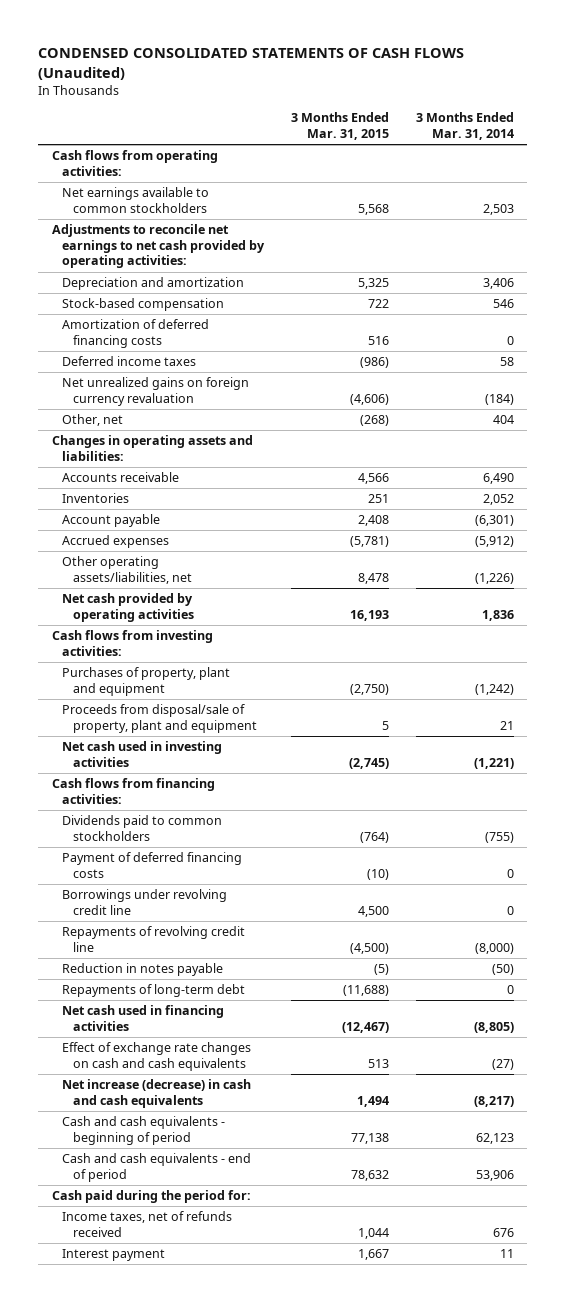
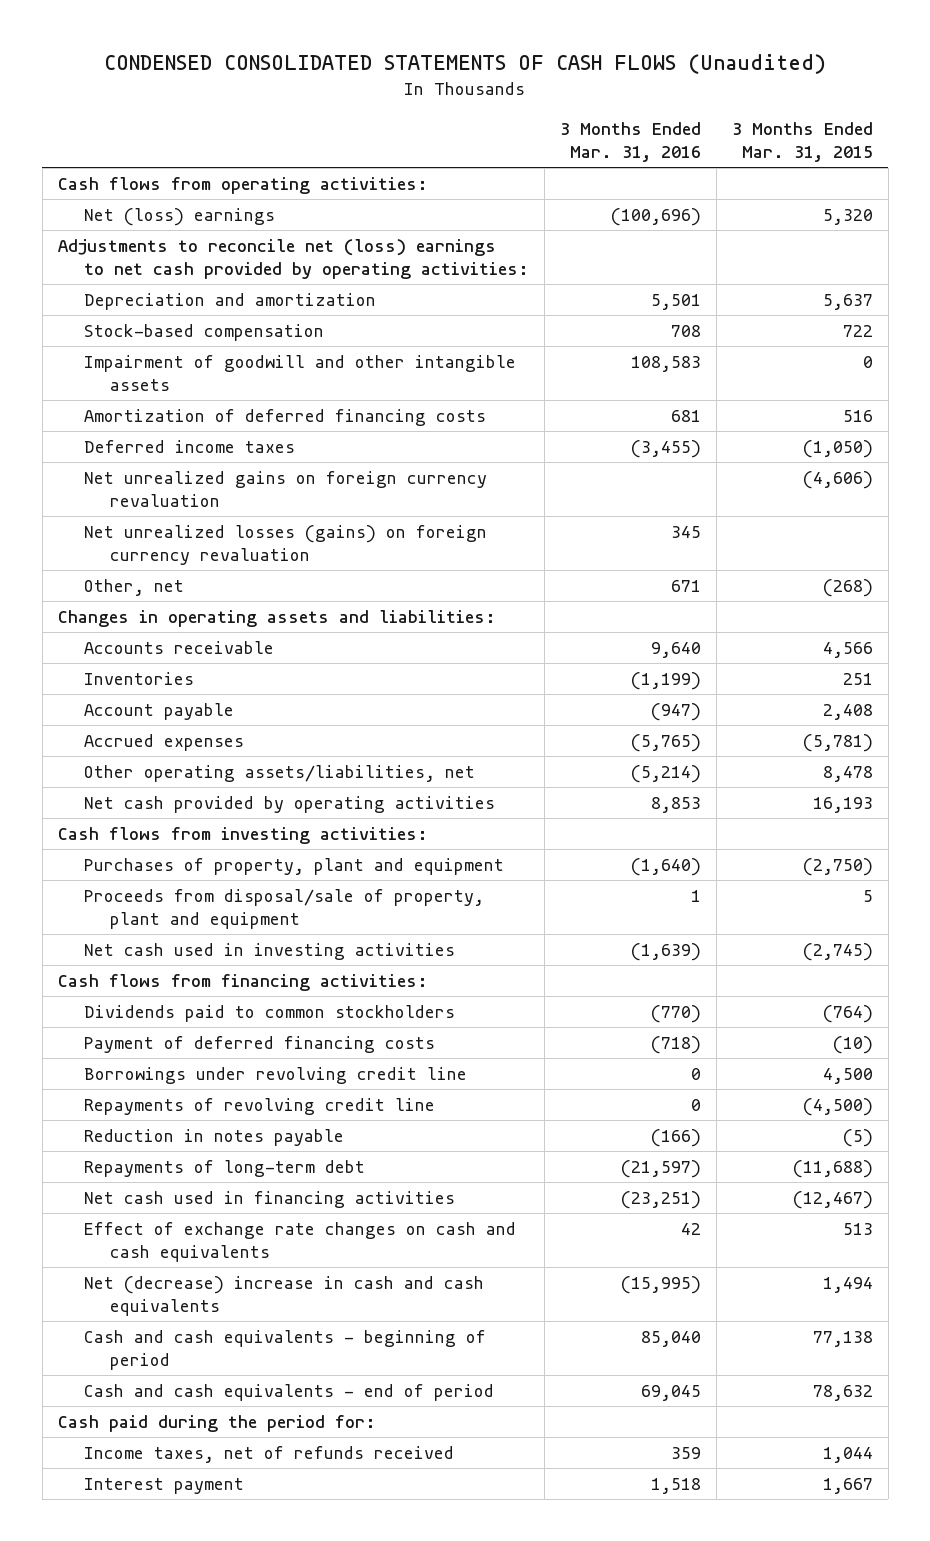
- | 3 Months Ended Mar. 31, 2015 | 3 Months Ended Mar. 31, 2014
+ | 3 Months Ended Mar. 31, 2016 | 3 Months Ended Mar. 31, 2015
- Net earnings available to common stockholders | 5,568 | 2,503
- Adjustments to reconcile net earnings to net cash provided by operating activities:
- Depreciation and amortization | 5,325 | 3,406
+ Net (loss) earnings | (100,696) | 5,320
+ Adjustments to reconcile net (loss) earnings to net cash provided by operating activities:
+ Depreciation and amortization | 5,501 | 5,637
+ Impairment of goodwill and other intangible assets | 108,583 | 0
- Deferred income taxes | (986) | 58
+ Deferred income taxes | (3,455) | (1,050)
+ Net unrealized losses (gains) on foreign currency revaluation | 345 |
- Net increase (decrease) in cash and cash equivalents | 1,494 | (8,217)
+ Net (decrease) increase in cash and cash equivalents | (15,995) | 1,494

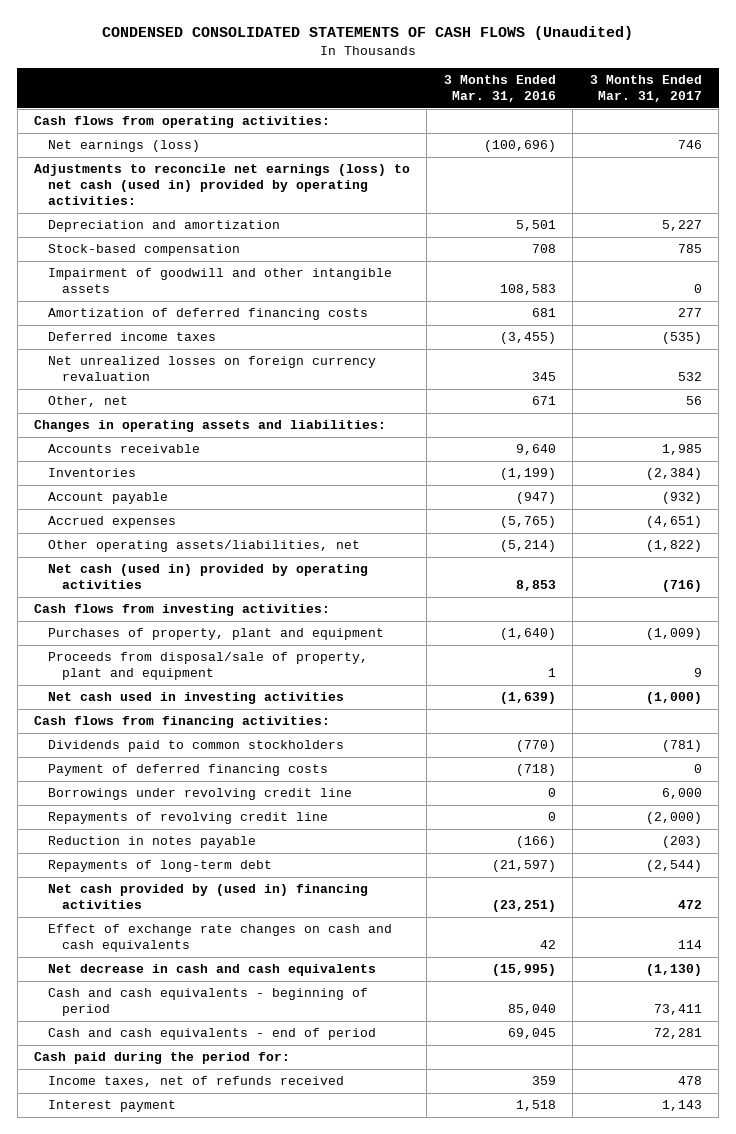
- | 3 Months Ended Mar. 31, 2016 | 3 Months Ended Mar. 31, 2015
+ | 3 Months Ended Mar. 31, 2016 | 3 Months Ended Mar. 31, 2017
- Net (loss) earnings | (100,696) | 5,320
- Adjustments to reconcile net (loss) earnings to net cash provided by operating activities:
+ Net earnings (loss) | (100,696) | 746
+ Adjustments to reconcile net earnings (loss) to net cash (used in) provided by operating activities:
- Net unrealized gains on foreign currency revaluation | | (4,606)
- Net unrealized losses (gains) on foreign currency revaluation | 345 |
+ Net unrealized losses on foreign currency revaluation | 345 | 532
- Net cash provided by operating activities | 8,853 | 16,193
+ Net cash (used in) provided by operating activities | 8,853 | (716)
- Net cash used in financing activities | (23,251) | (12,467)
+ Net cash provided by (used in) financing activities | (23,251) | 472
- Net (decrease) increase in cash and cash equivalents | (15,995) | 1,494
+ Net decrease in cash and cash equivalents | (15,995) | (1,130)

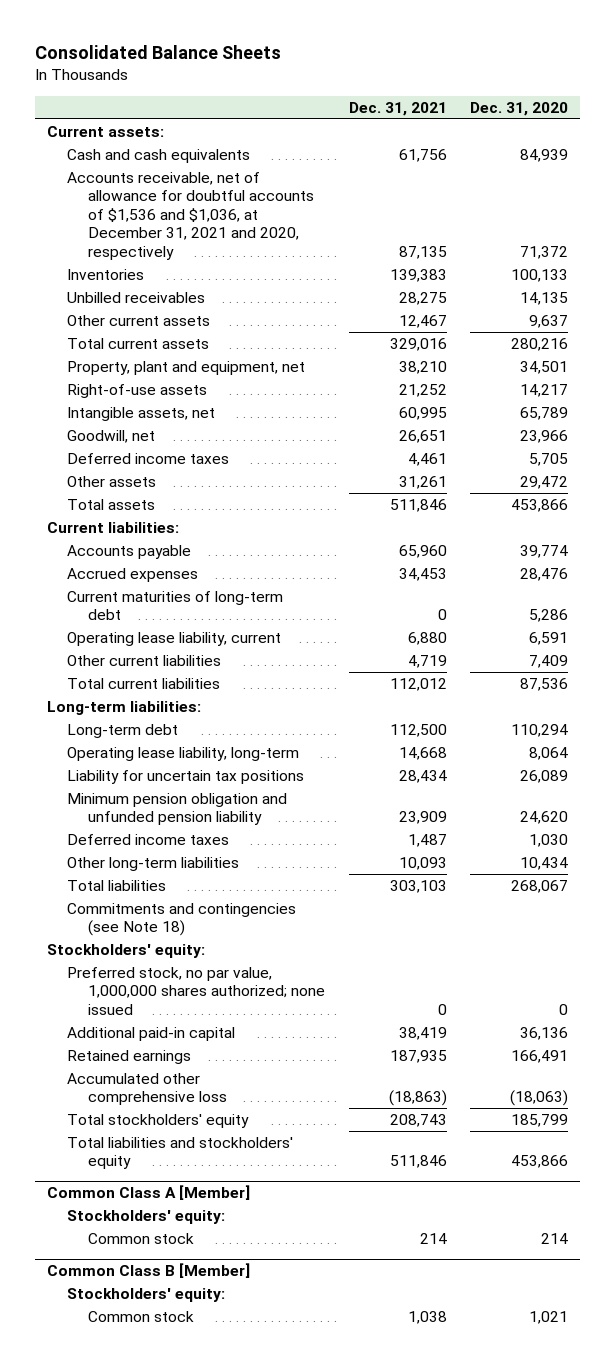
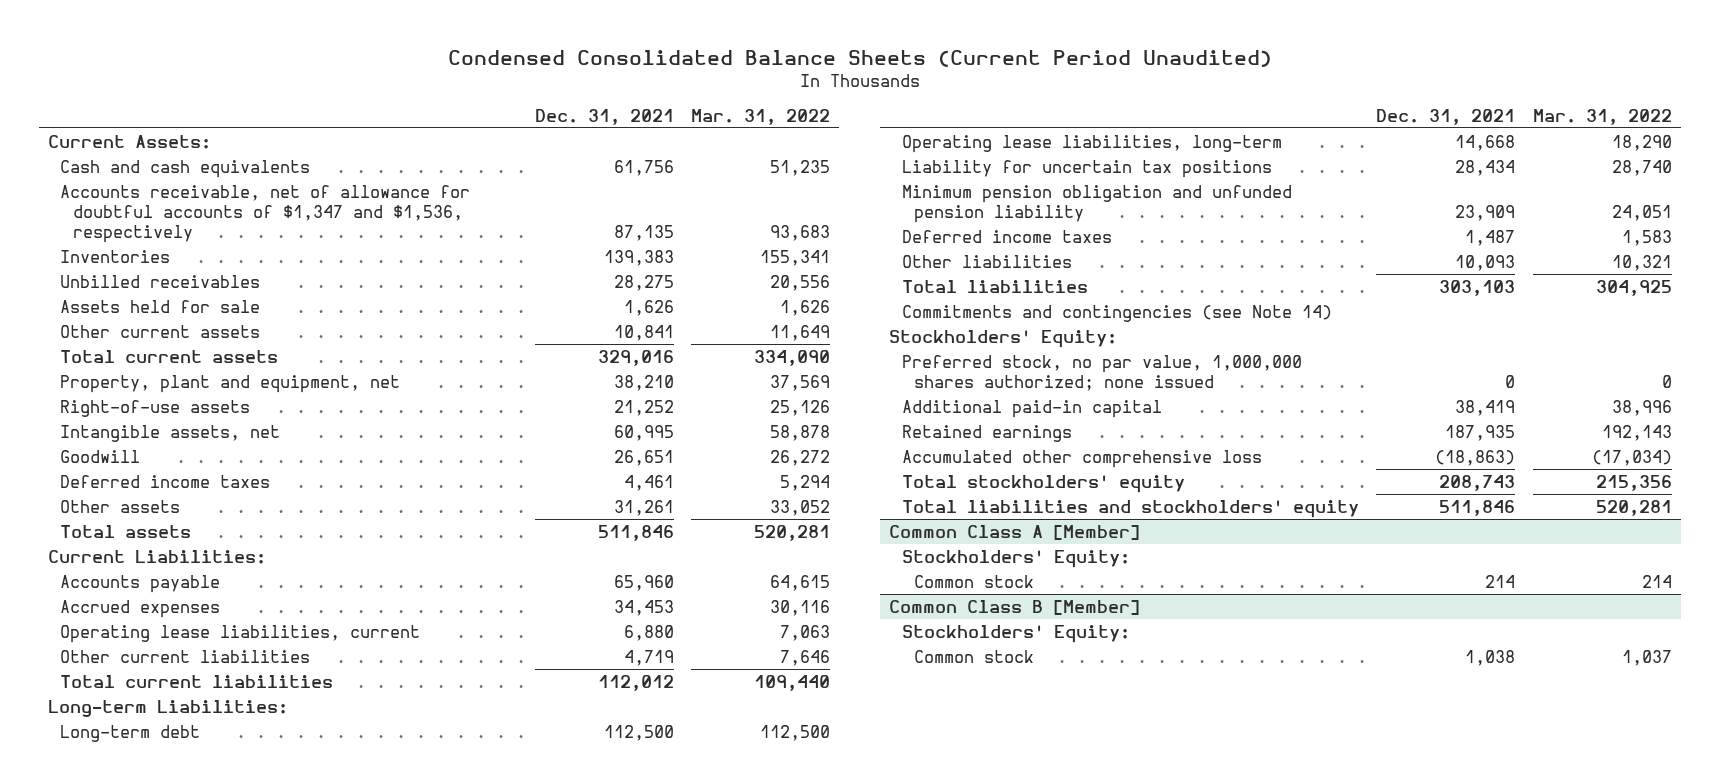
- Consolidated Balance Sheets
+ Condensed Consolidated Balance Sheets (Current Period Unaudited)
- | Dec. 31, 2021 | Dec. 31, 2020
+ | Dec. 31, 2021 | Mar. 31, 2022
- Current assets:
+ Current Assets:
- Accounts receivable, net of allowance for doubtful accounts of $1,536 and $1,036, at December 31, 2021 and 2020, respectively | 87,135 | 71,372
+ Accounts receivable, net of allowance for doubtful accounts of $1,347 and $1,536, respectively | 87,135 | 93,683
- Other current assets | 12,467 | 9,637
+ Assets held for sale | 1,626 | 1,626
+ Other current assets | 10,841 | 11,649
- Goodwill, net | 26,651 | 23,966
+ Goodwill | 26,651 | 26,272
- Current liabilities:
+ Current Liabilities:
- Current maturities of long-term debt | 0 | 5,286
- Operating lease liability, current | 6,880 | 6,591
+ Operating lease liabilities, current | 6,880 | 7,063
- Long-term liabilities:
+ Long-term Liabilities:
- Operating lease liability, long-term | 14,668 | 8,064
+ Operating lease liabilities, long-term | 14,668 | 18,290
- Other long-term liabilities | 10,093 | 10,434
+ Other liabilities | 10,093 | 10,321
- Commitments and contingencies (see Note 18)
- Stockholders' equity:
+ Commitments and contingencies (see Note 14)
+ Stockholders' Equity:
@ Common Class A [Member]
- Stockholders' equity:
+ Stockholders' Equity:
@ Common Class B [Member]
- Stockholders' equity:
+ Stockholders' Equity:

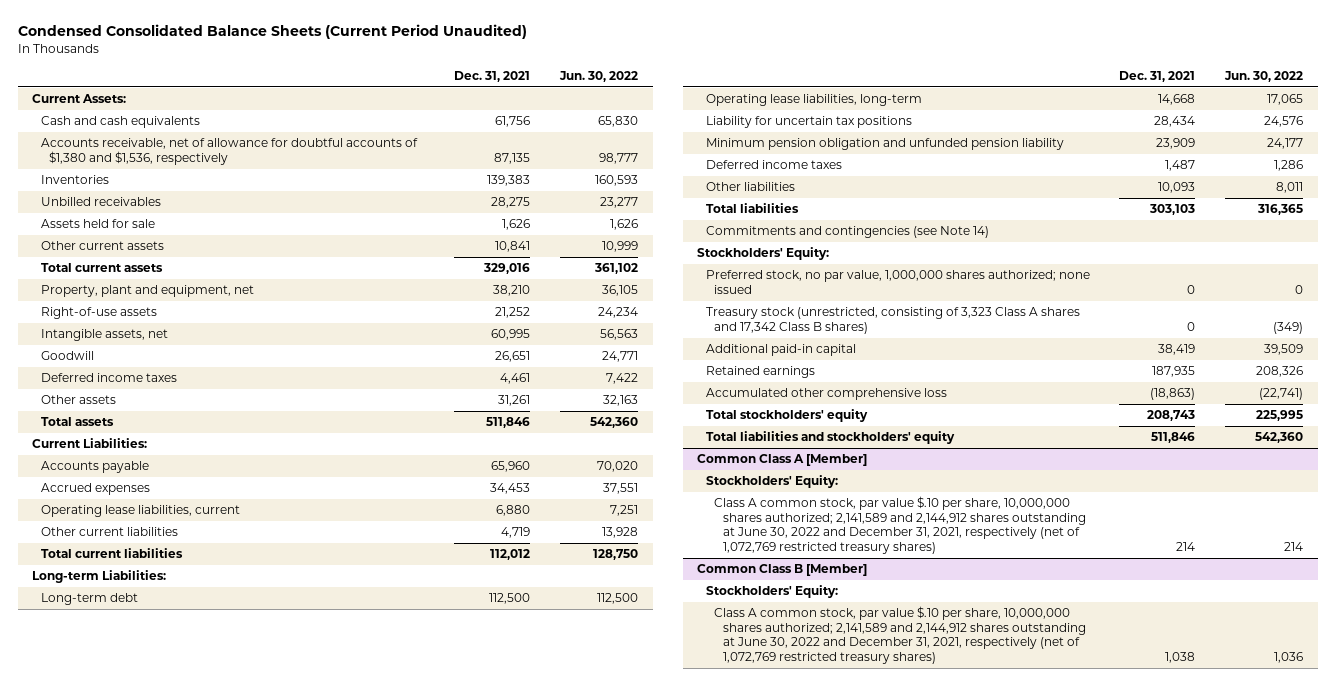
- | Dec. 31, 2021 | Mar. 31, 2022
+ | Dec. 31, 2021 | Jun. 30, 2022
- Accounts receivable, net of allowance for doubtful accounts of $1,347 and $1,536, respectively | 87,135 | 93,683
+ Accounts receivable, net of allowance for doubtful accounts of $1,380 and $1,536, respectively | 87,135 | 98,777
+ Treasury stock (unrestricted, consisting of 3,323 Class A shares and 17,342 Class B shares) | 0 | (349)
@ Common Class A [Member]
- Common stock | 214 | 214
+ Class A common stock, par value $.10 per share, 10,000,000 shares authorized; 2,141,589 and 2,144,912 shares outstanding at June 30, 2022 and December 31, 2021, respectively (net of 1,072,769 restricted treasury shares) | 214 | 214
@ Common Class B [Member]
- Common stock | 1,038 | 1,037
+ Class A common stock, par value $.10 per share, 10,000,000 shares authorized; 2,141,589 and 2,144,912 shares outstanding at June 30, 2022 and December 31, 2021, respectively (net of 1,072,769 restricted treasury shares) | 1,038 | 1,036

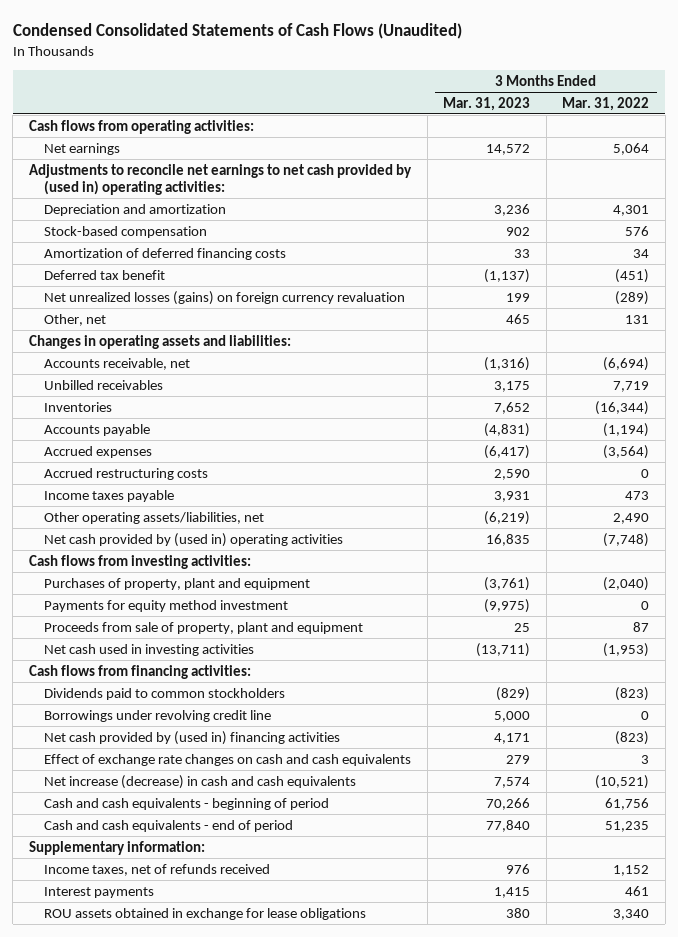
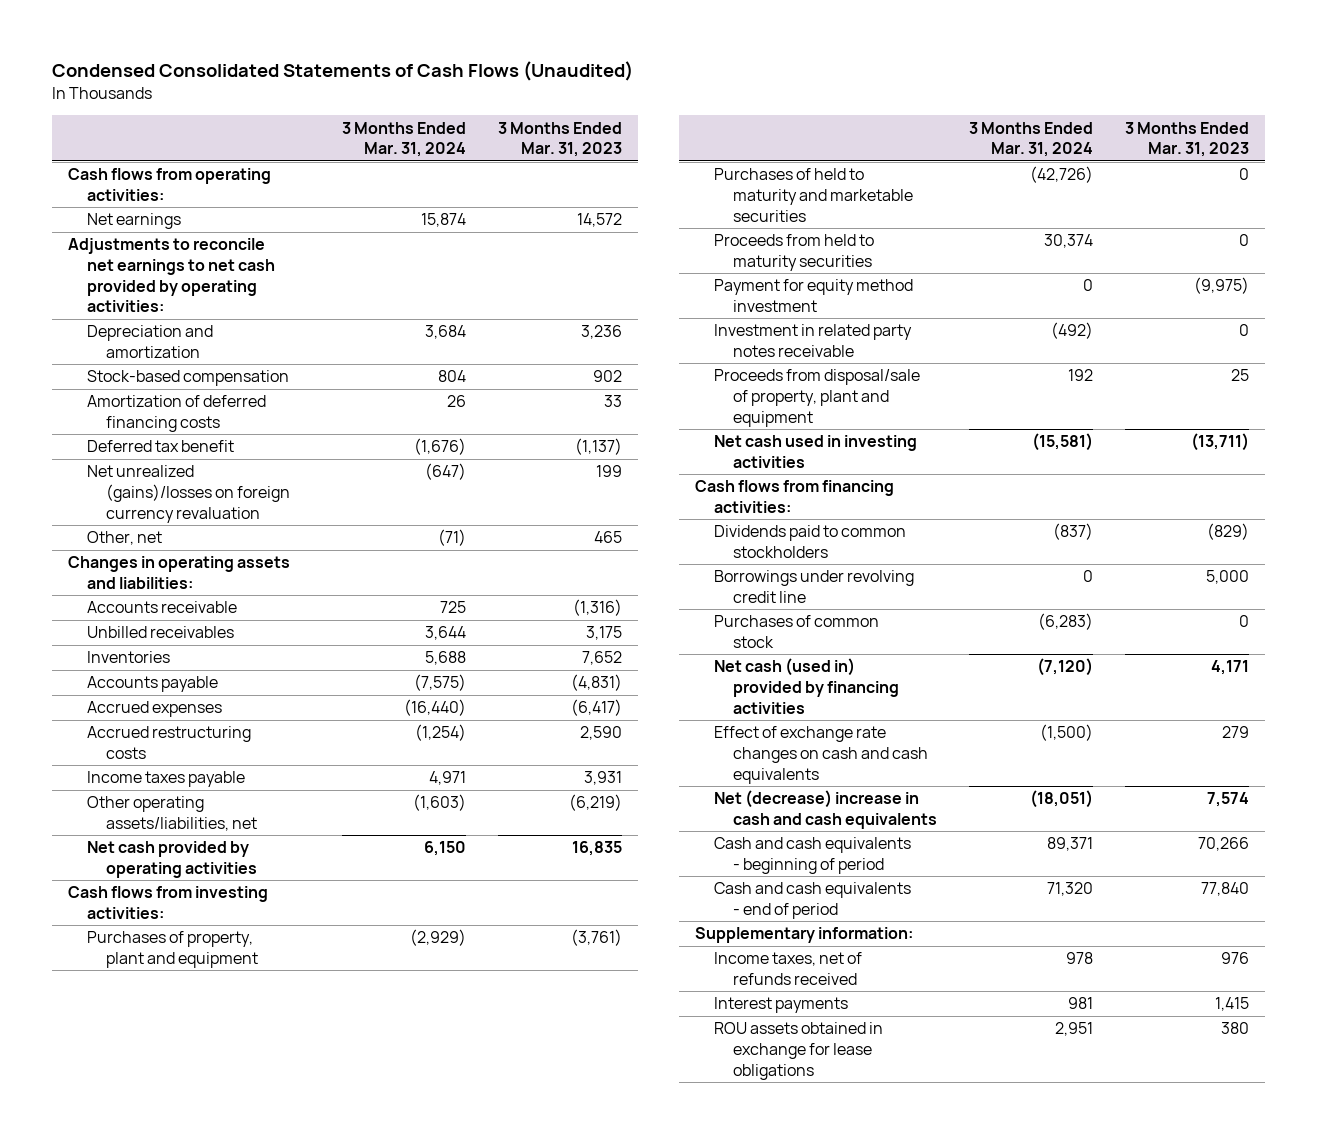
- | 3 Months Ended Mar. 31, 2023 | 3 Months Ended Mar. 31, 2022
+ | 3 Months Ended Mar. 31, 2024 | 3 Months Ended Mar. 31, 2023
- Adjustments to reconcile net earnings to net cash provided by (used in) operating activities:
+ Adjustments to reconcile net earnings to net cash provided by operating activities:
- Net unrealized losses (gains) on foreign currency revaluation | 199 | (289)
+ Net unrealized (gains)/losses on foreign currency revaluation | (647) | 199
- Accounts receivable, net | (1,316) | (6,694)
+ Accounts receivable | 725 | (1,316)
- Net cash provided by (used in) operating activities | 16,835 | (7,748)
+ Net cash provided by operating activities | 6,150 | 16,835
- Payments for equity method investment | (9,975) | 0
- Proceeds from sale of property, plant and equipment | 25 | 87
+ Purchases of held to maturity and marketable securities | (42,726) | 0
+ Proceeds from held to maturity securities | 30,374 | 0
+ Payment for equity method investment | 0 | (9,975)
+ Investment in related party notes receivable | (492) | 0
+ Proceeds from disposal/sale of property, plant and equipment | 192 | 25
- Net cash provided by (used in) financing activities | 4,171 | (823)
+ Purchases of common stock | (6,283) | 0
+ Net cash (used in) provided by financing activities | (7,120) | 4,171
- Net increase (decrease) in cash and cash equivalents | 7,574 | (10,521)
+ Net (decrease) increase in cash and cash equivalents | (18,051) | 7,574

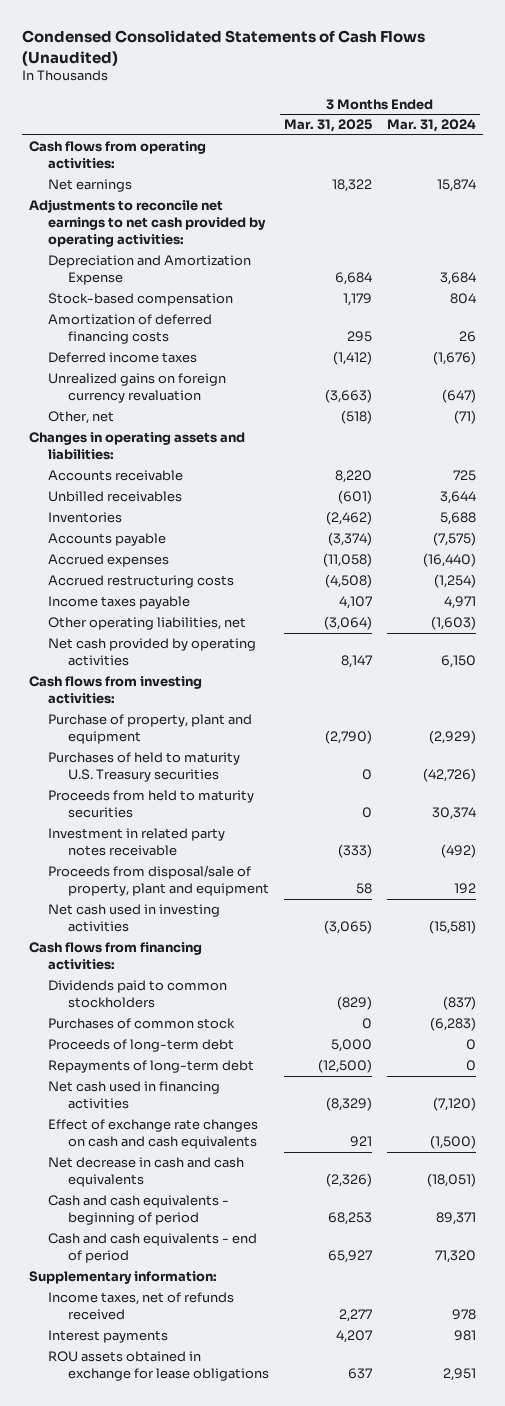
- | 3 Months Ended Mar. 31, 2024 | 3 Months Ended Mar. 31, 2023
+ | 3 Months Ended Mar. 31, 2025 | 3 Months Ended Mar. 31, 2024
- Depreciation and amortization | 3,684 | 3,236
+ Depreciation and Amortization Expense | 6,684 | 3,684
- Deferred tax benefit | (1,676) | (1,137)
- Net unrealized (gains)/losses on foreign currency revaluation | (647) | 199
+ Deferred income taxes | (1,412) | (1,676)
+ Unrealized gains on foreign currency revaluation | (3,663) | (647)
- Other operating assets/liabilities, net | (1,603) | (6,219)
+ Other operating liabilities, net | (3,064) | (1,603)
- Purchases of property, plant and equipment | (2,929) | (3,761)
- Purchases of held to maturity and marketable securities | (42,726) | 0
+ Purchase of property, plant and equipment | (2,790) | (2,929)
+ Purchases of held to maturity U.S. Treasury securities | 0 | (42,726)
- Payment for equity method investment | 0 | (9,975)
- Borrowings under revolving credit line | 0 | 5,000
- Net cash (used in) provided by financing activities | (7,120) | 4,171
+ Proceeds of long-term debt | 5,000 | 0
+ Repayments of long-term debt | (12,500) | 0
+ Net cash used in financing activities | (8,329) | (7,120)
- Net (decrease) increase in cash and cash equivalents | (18,051) | 7,574
+ Net decrease in cash and cash equivalents | (2,326) | (18,051)

